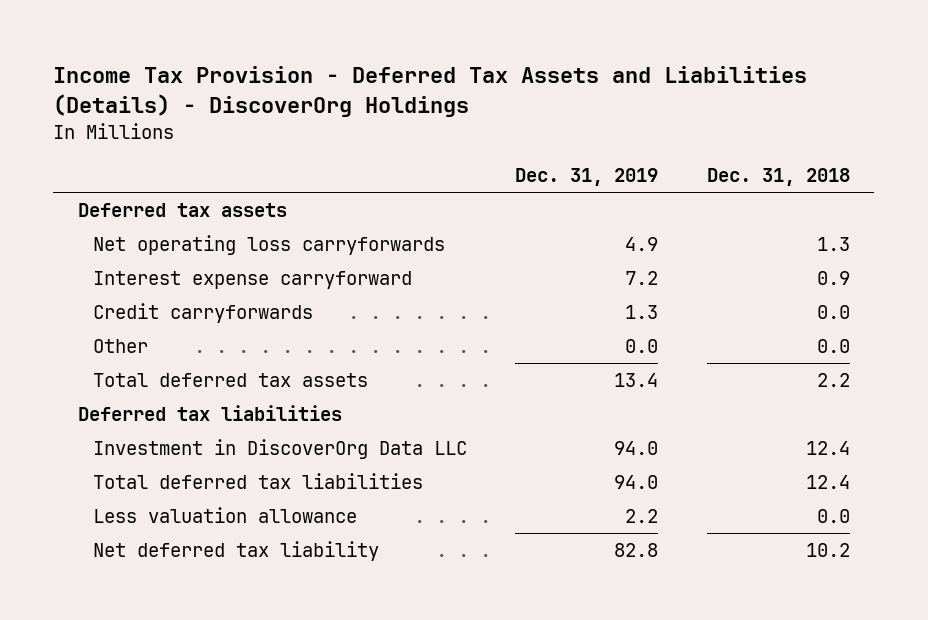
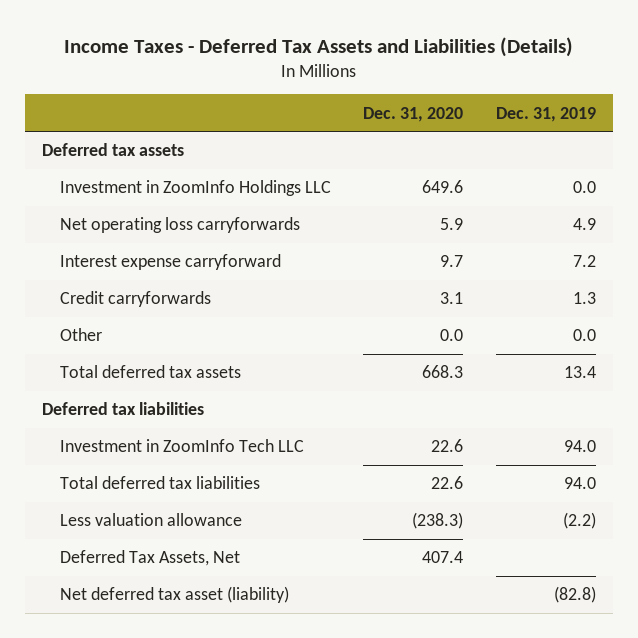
- Income Tax Provision - Deferred Tax Assets and Liabilities (Details) - DiscoverOrg Holdings
+ Income Taxes - Deferred Tax Assets and Liabilities (Details)
- | Dec. 31, 2019 | Dec. 31, 2018
+ | Dec. 31, 2020 | Dec. 31, 2019
+ Investment in ZoomInfo Holdings LLC | 649.6 | 0.0
- Investment in DiscoverOrg Data LLC | 94.0 | 12.4
+ Investment in ZoomInfo Tech LLC | 22.6 | 94.0
- Less valuation allowance | 2.2 | 0.0
- Net deferred tax liability | 82.8 | 10.2
+ Less valuation allowance | (238.3) | (2.2)
+ Deferred Tax Assets, Net | 407.4 |
+ Net deferred tax asset (liability) | | (82.8)

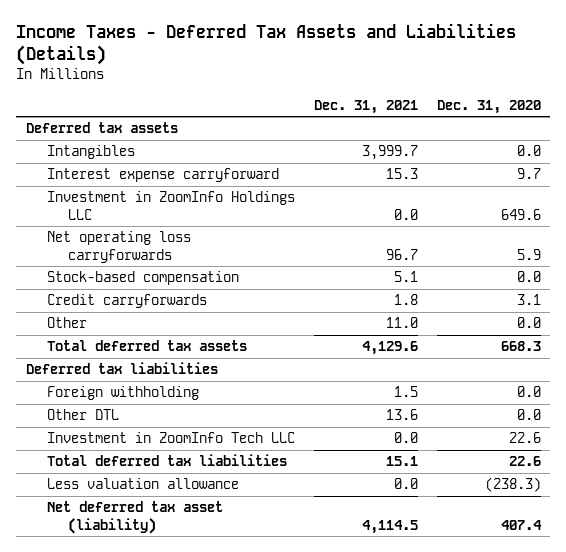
- | Dec. 31, 2020 | Dec. 31, 2019
+ | Dec. 31, 2021 | Dec. 31, 2020
+ Intangibles | 3,999.7 | 0.0
moved up: Interest expense carryforward | 15.3 | 9.7
+ Stock-based compensation | 5.1 | 0.0
+ Foreign withholding | 1.5 | 0.0
+ Other DTL | 13.6 | 0.0
- Deferred Tax Assets, Net | 407.4 |
- Net deferred tax asset (liability) | | (82.8)
+ Net deferred tax asset (liability) | 4,114.5 | 407.4

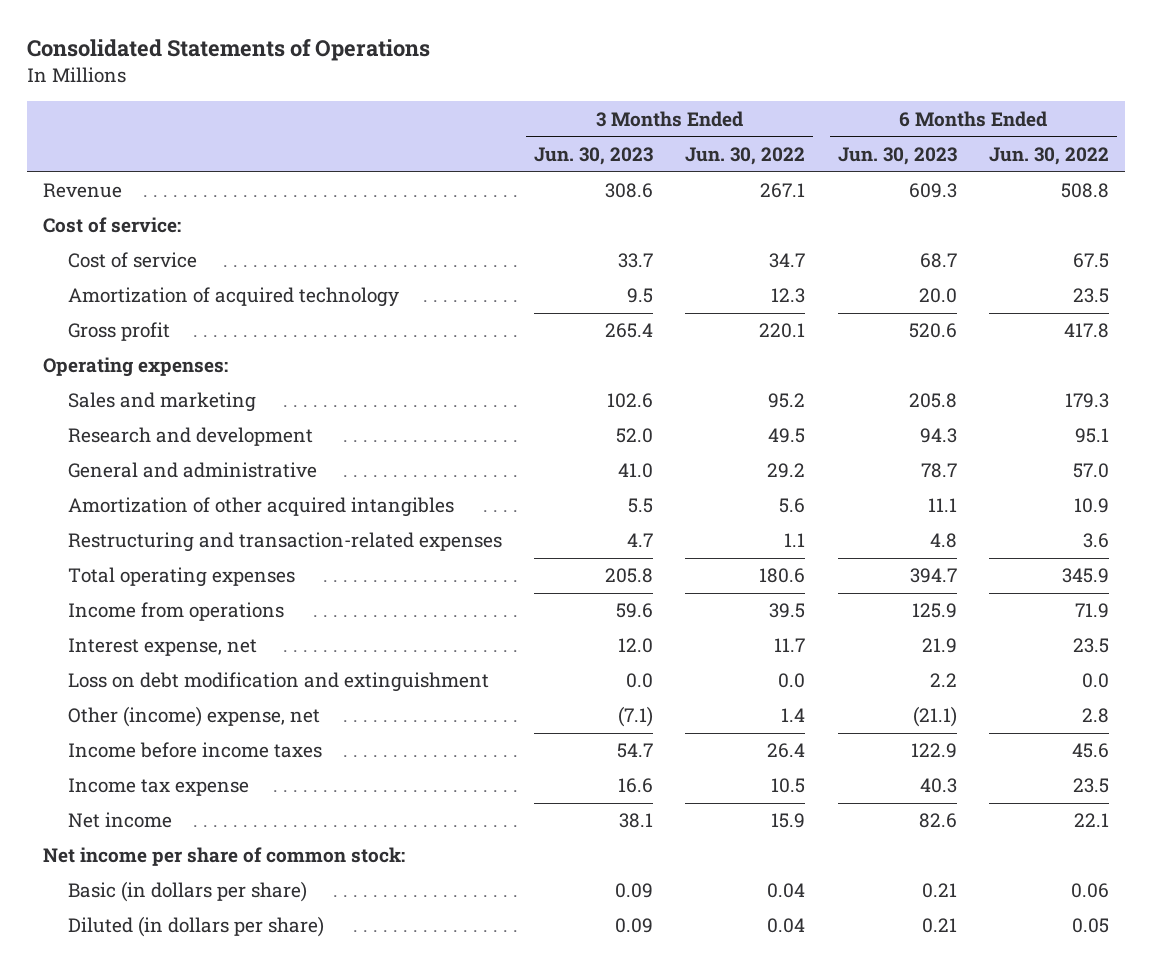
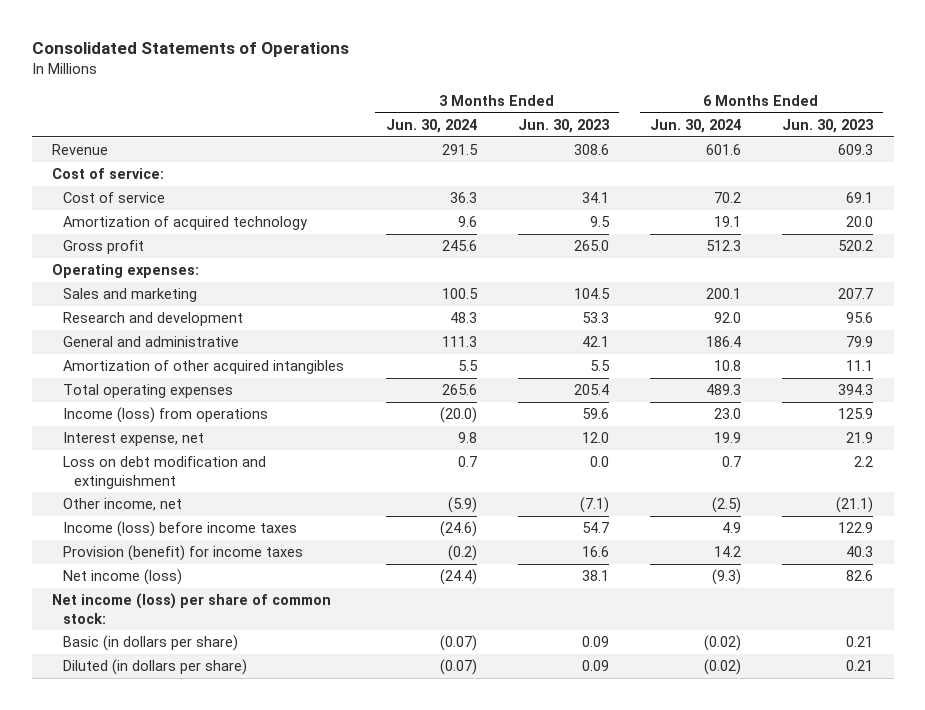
- | 3 Months Ended Jun. 30, 2023 | 3 Months Ended Jun. 30, 2022 | 6 Months Ended Jun. 30, 2023 | 6 Months Ended Jun. 30, 2022
+ | 3 Months Ended Jun. 30, 2024 | 3 Months Ended Jun. 30, 2023 | 6 Months Ended Jun. 30, 2024 | 6 Months Ended Jun. 30, 2023
- Cost of service | 33.7 | 34.7 | 68.7 | 67.5
+ Cost of service | 36.3 | 34.1 | 70.2 | 69.1
- Gross profit | 265.4 | 220.1 | 520.6 | 417.8
+ Gross profit | 245.6 | 265.0 | 512.3 | 520.2
- Sales and marketing | 102.6 | 95.2 | 205.8 | 179.3
- Research and development | 52.0 | 49.5 | 94.3 | 95.1
- General and administrative | 41.0 | 29.2 | 78.7 | 57.0
+ Sales and marketing | 100.5 | 104.5 | 200.1 | 207.7
+ Research and development | 48.3 | 53.3 | 92.0 | 95.6
+ General and administrative | 111.3 | 42.1 | 186.4 | 79.9
- Restructuring and transaction-related expenses | 4.7 | 1.1 | 4.8 | 3.6
- Total operating expenses | 205.8 | 180.6 | 394.7 | 345.9
- Income from operations | 59.6 | 39.5 | 125.9 | 71.9
+ Total operating expenses | 265.6 | 205.4 | 489.3 | 394.3
+ Income (loss) from operations | (20.0) | 59.6 | 23.0 | 125.9
- Other (income) expense, net | (7.1) | 1.4 | (21.1) | 2.8
- Income before income taxes | 54.7 | 26.4 | 122.9 | 45.6
- Income tax expense | 16.6 | 10.5 | 40.3 | 23.5
- Net income | 38.1 | 15.9 | 82.6 | 22.1
- Net income per share of common stock:
+ Other income, net | (5.9) | (7.1) | (2.5) | (21.1)
+ Income (loss) before income taxes | (24.6) | 54.7 | 4.9 | 122.9
+ Provision (benefit) for income taxes | (0.2) | 16.6 | 14.2 | 40.3
+ Net income (loss) | (24.4) | 38.1 | (9.3) | 82.6
+ Net income (loss) per share of common stock:

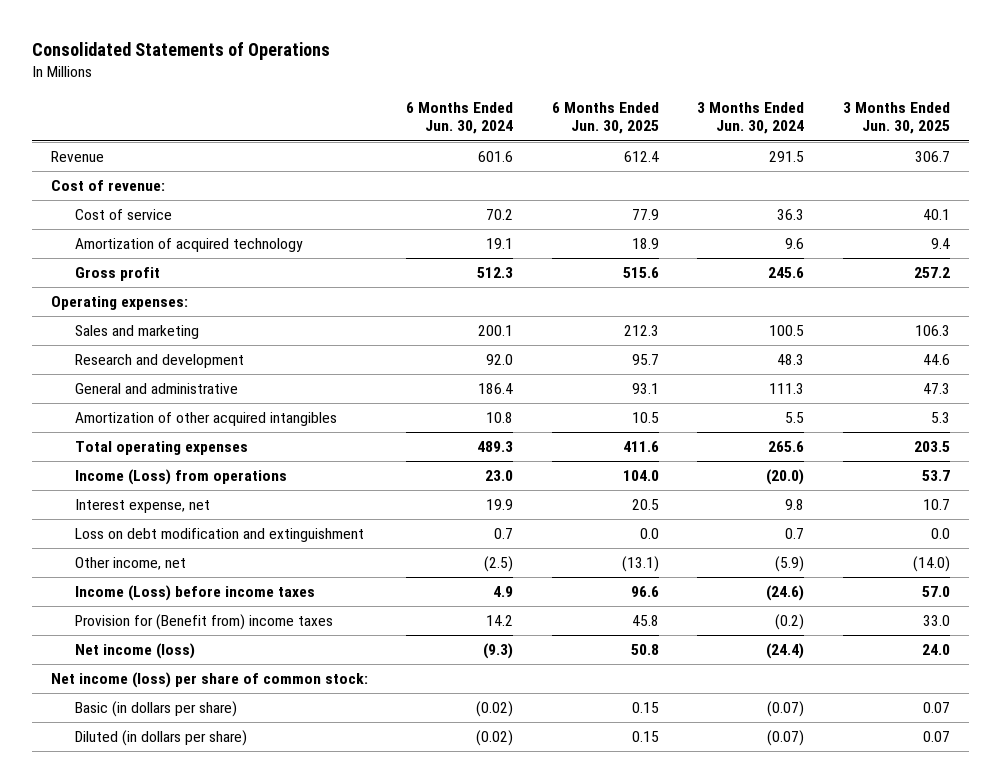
- | 3 Months Ended Jun. 30, 2024 | 3 Months Ended Jun. 30, 2023 | 6 Months Ended Jun. 30, 2024 | 6 Months Ended Jun. 30, 2023
+ | 6 Months Ended Jun. 30, 2024 | 6 Months Ended Jun. 30, 2025 | 3 Months Ended Jun. 30, 2024 | 3 Months Ended Jun. 30, 2025
- Cost of service:
+ Cost of revenue:
- Income (loss) from operations | (20.0) | 59.6 | 23.0 | 125.9
+ Income (Loss) from operations | 23.0 | 104.0 | (20.0) | 53.7
- Income (loss) before income taxes | (24.6) | 54.7 | 4.9 | 122.9
- Provision (benefit) for income taxes | (0.2) | 16.6 | 14.2 | 40.3
+ Income (Loss) before income taxes | 4.9 | 96.6 | (24.6) | 57.0
+ Provision for (Benefit from) income taxes | 14.2 | 45.8 | (0.2) | 33.0

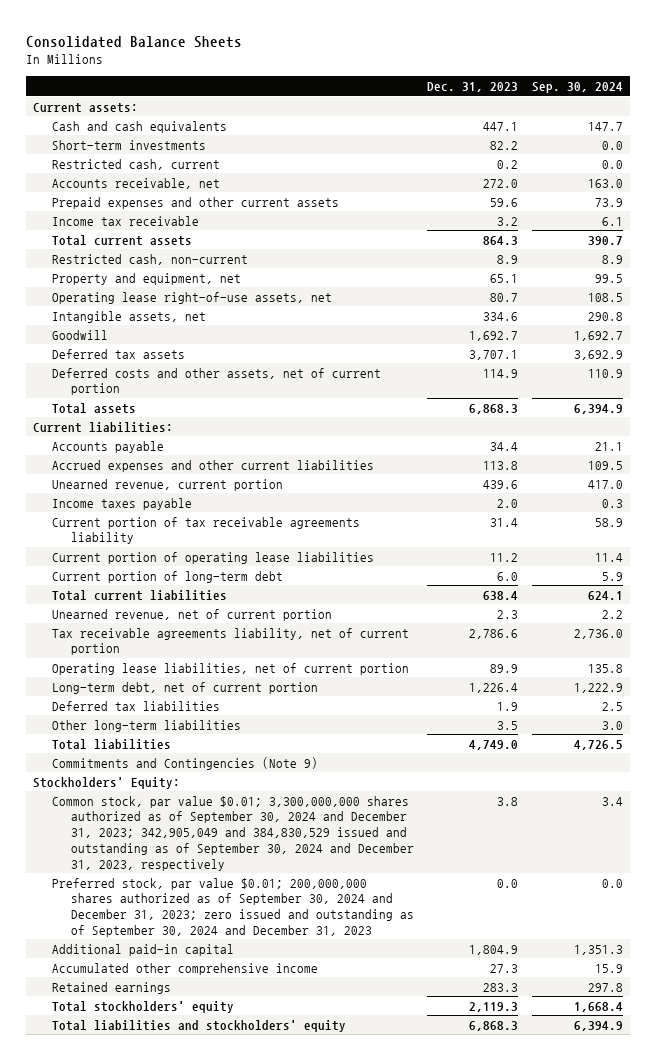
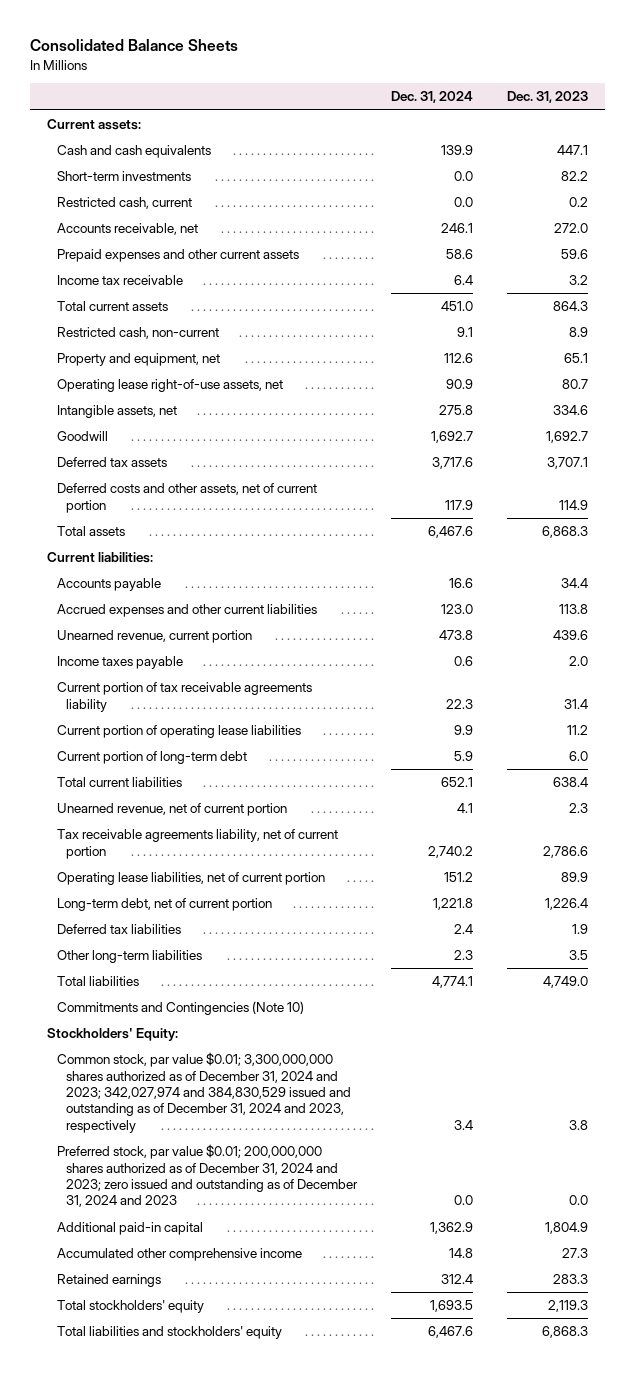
- | Dec. 31, 2023 | Sep. 30, 2024
+ | Dec. 31, 2024 | Dec. 31, 2023
- Commitments and Contingencies (Note 9)
+ Commitments and Contingencies (Note 10)
- Common stock, par value $0.01; 3,300,000,000 shares authorized as of September 30, 2024 and December 31, 2023; 342,905,049 and 384,830,529 issued and outstanding as of September 30, 2024 and December 31, 2023, respectively | 3.8 | 3.4
- Preferred stock, par value $0.01; 200,000,000 shares authorized as of September 30, 2024 and December 31, 2023; zero issued and outstanding as of September 30, 2024 and December 31, 2023 | 0.0 | 0.0
+ Common stock, par value $0.01; 3,300,000,000 shares authorized as of December 31, 2024 and 2023; 342,027,974 and 384,830,529 issued and outstanding as of December 31, 2024 and 2023, respectively | 3.4 | 3.8
+ Preferred stock, par value $0.01; 200,000,000 shares authorized as of December 31, 2024 and 2023; zero issued and outstanding as of December 31, 2024 and 2023 | 0.0 | 0.0

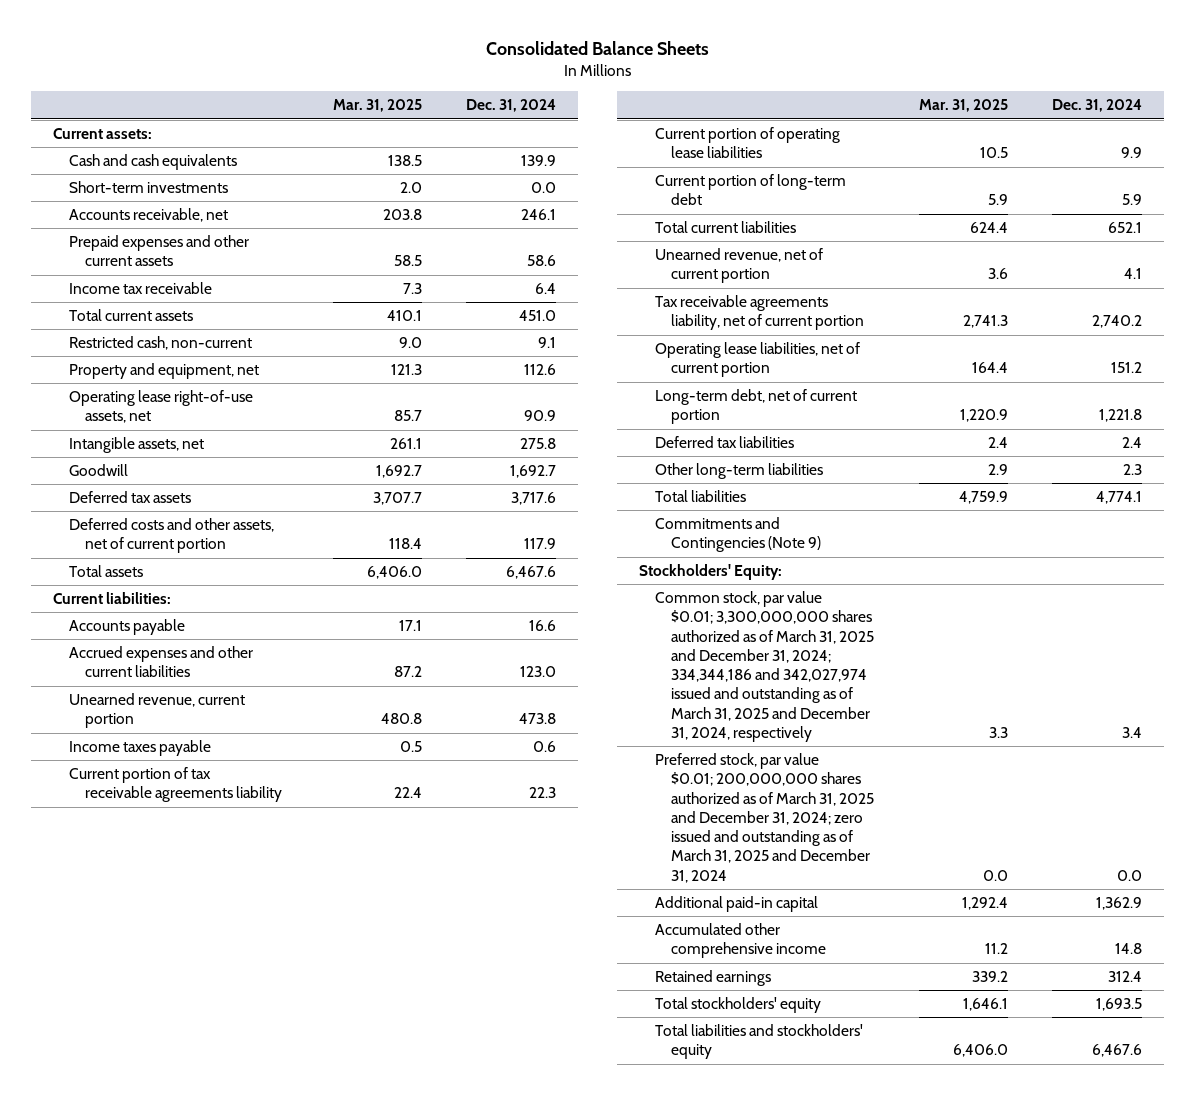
- | Dec. 31, 2024 | Dec. 31, 2023
+ | Mar. 31, 2025 | Dec. 31, 2024
- Restricted cash, current | 0.0 | 0.2
- Commitments and Contingencies (Note 10)
+ Commitments and Contingencies (Note 9)
- Common stock, par value $0.01; 3,300,000,000 shares authorized as of December 31, 2024 and 2023; 342,027,974 and 384,830,529 issued and outstanding as of December 31, 2024 and 2023, respectively | 3.4 | 3.8
- Preferred stock, par value $0.01; 200,000,000 shares authorized as of December 31, 2024 and 2023; zero issued and outstanding as of December 31, 2024 and 2023 | 0.0 | 0.0
+ Common stock, par value $0.01; 3,300,000,000 shares authorized as of March 31, 2025 and December 31, 2024; 334,344,186 and 342,027,974 issued and outstanding as of March 31, 2025 and December 31, 2024, respectively | 3.3 | 3.4
+ Preferred stock, par value $0.01; 200,000,000 shares authorized as of March 31, 2025 and December 31, 2024; zero issued and outstanding as of March 31, 2025 and December 31, 2024 | 0.0 | 0.0

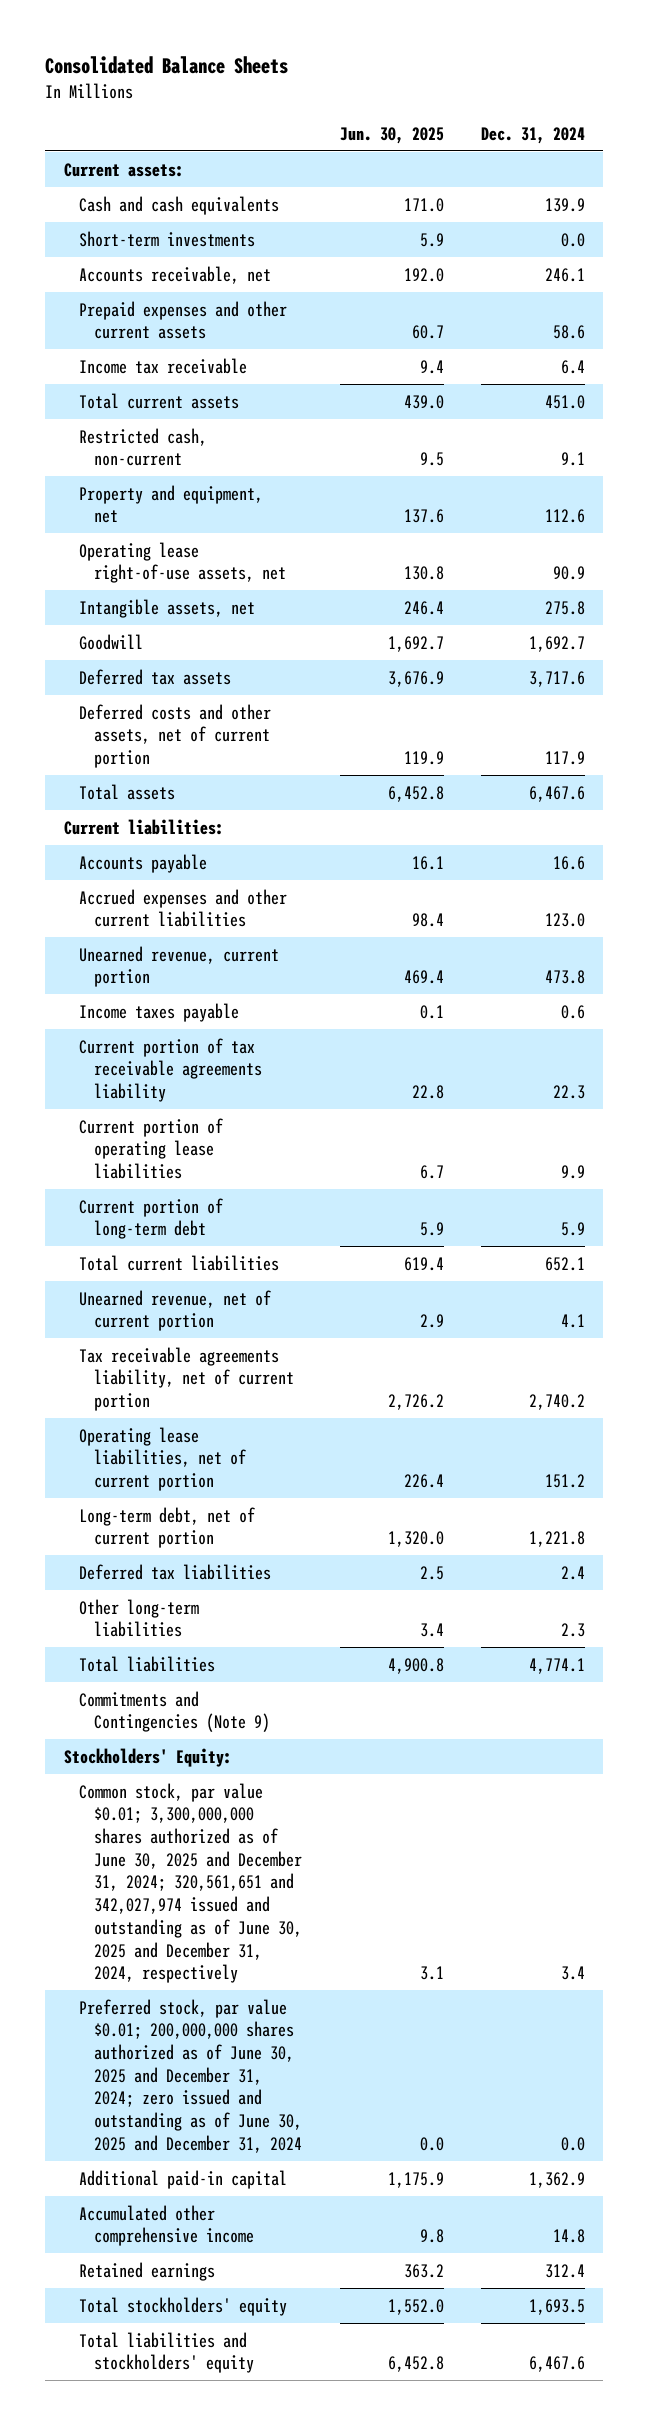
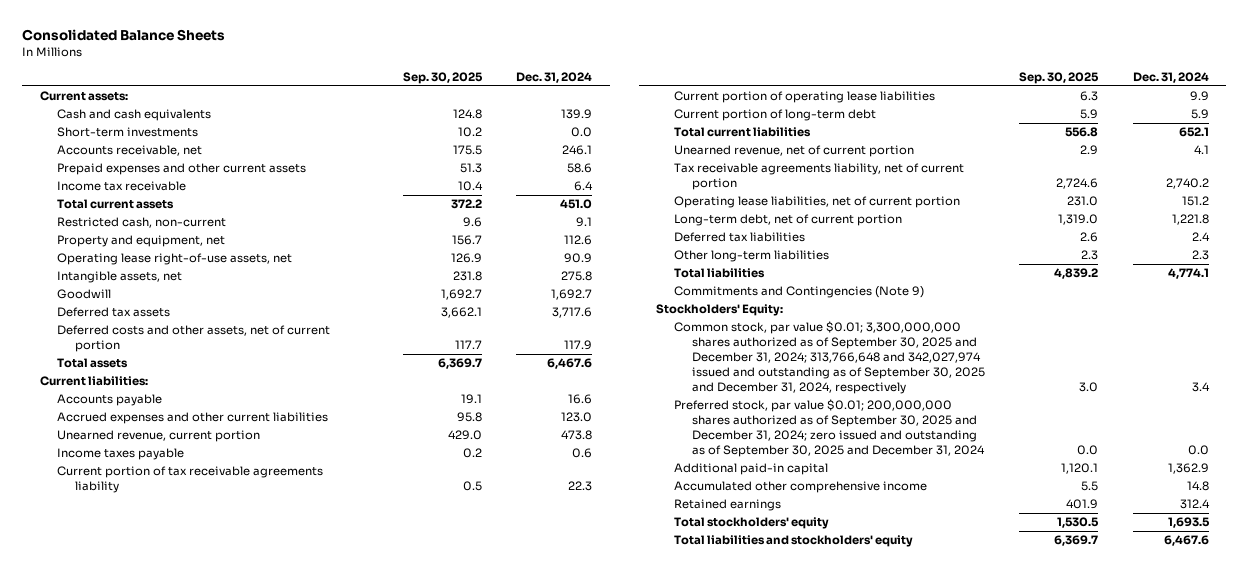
- | Jun. 30, 2025 | Dec. 31, 2024
+ | Sep. 30, 2025 | Dec. 31, 2024
- Common stock, par value $0.01; 3,300,000,000 shares authorized as of June 30, 2025 and December 31, 2024; 320,561,651 and 342,027,974 issued and outstanding as of June 30, 2025 and December 31, 2024, respectively | 3.1 | 3.4
- Preferred stock, par value $0.01; 200,000,000 shares authorized as of June 30, 2025 and December 31, 2024; zero issued and outstanding as of June 30, 2025 and December 31, 2024 | 0.0 | 0.0
+ Common stock, par value $0.01; 3,300,000,000 shares authorized as of September 30, 2025 and December 31, 2024; 313,766,648 and 342,027,974 issued and outstanding as of September 30, 2025 and December 31, 2024, respectively | 3.0 | 3.4
+ Preferred stock, par value $0.01; 200,000,000 shares authorized as of September 30, 2025 and December 31, 2024; zero issued and outstanding as of September 30, 2025 and December 31, 2024 | 0.0 | 0.0

